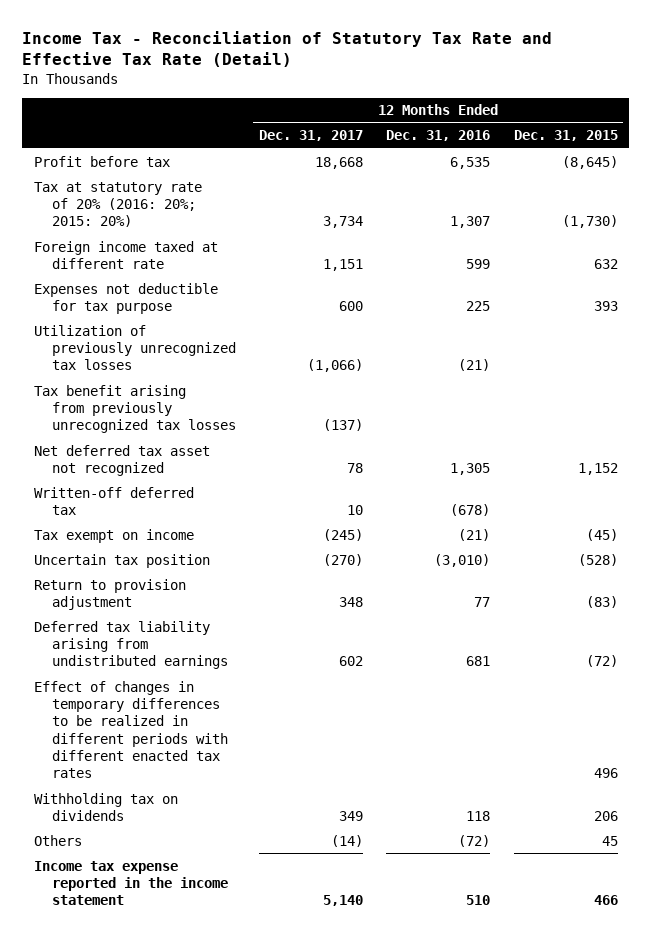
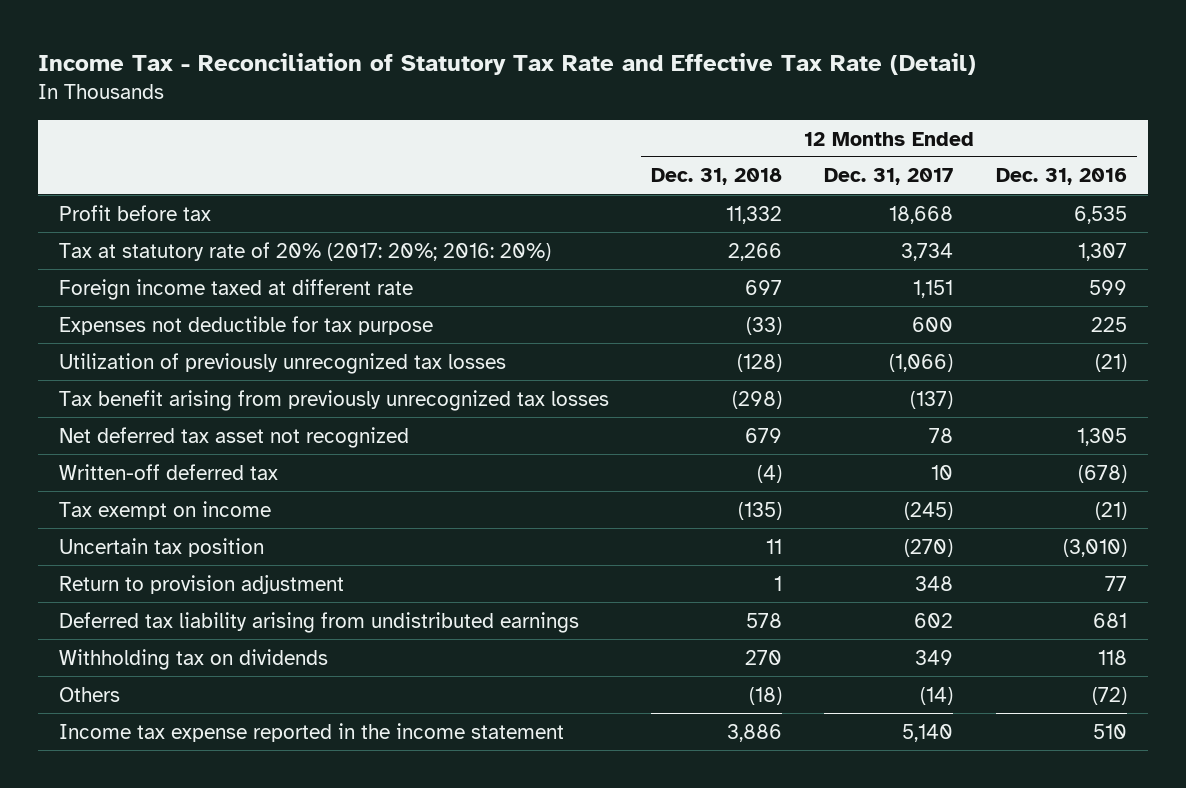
- | 12 Months Ended Dec. 31, 2017 | 12 Months Ended Dec. 31, 2016 | 12 Months Ended Dec. 31, 2015
+ | 12 Months Ended Dec. 31, 2018 | 12 Months Ended Dec. 31, 2017 | 12 Months Ended Dec. 31, 2016
- Tax at statutory rate of 20% (2016: 20%; 2015: 20%) | 3,734 | 1,307 | (1,730)
+ Tax at statutory rate of 20% (2017: 20%; 2016: 20%) | 2,266 | 3,734 | 1,307
- Effect of changes in temporary differences to be realized in different periods with different enacted tax rates | | | 496

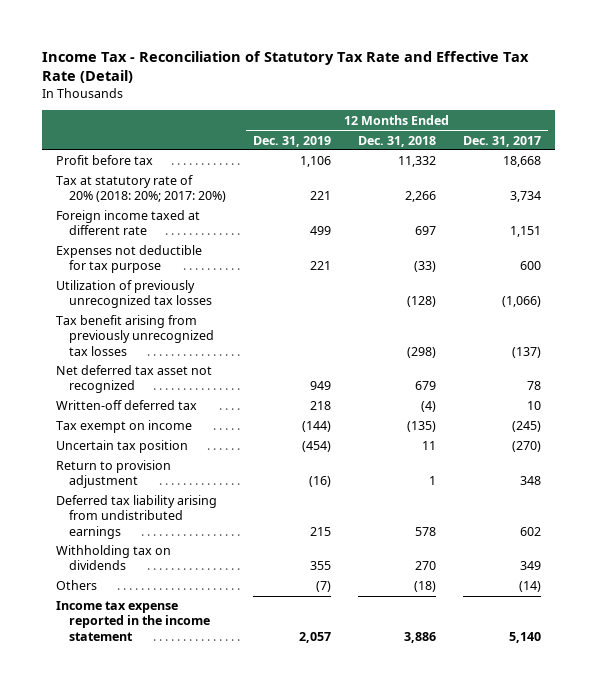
- | 12 Months Ended Dec. 31, 2018 | 12 Months Ended Dec. 31, 2017 | 12 Months Ended Dec. 31, 2016
+ | 12 Months Ended Dec. 31, 2019 | 12 Months Ended Dec. 31, 2018 | 12 Months Ended Dec. 31, 2017
- Tax at statutory rate of 20% (2017: 20%; 2016: 20%) | 2,266 | 3,734 | 1,307
+ Tax at statutory rate of 20% (2018: 20%; 2017: 20%) | 221 | 2,266 | 3,734

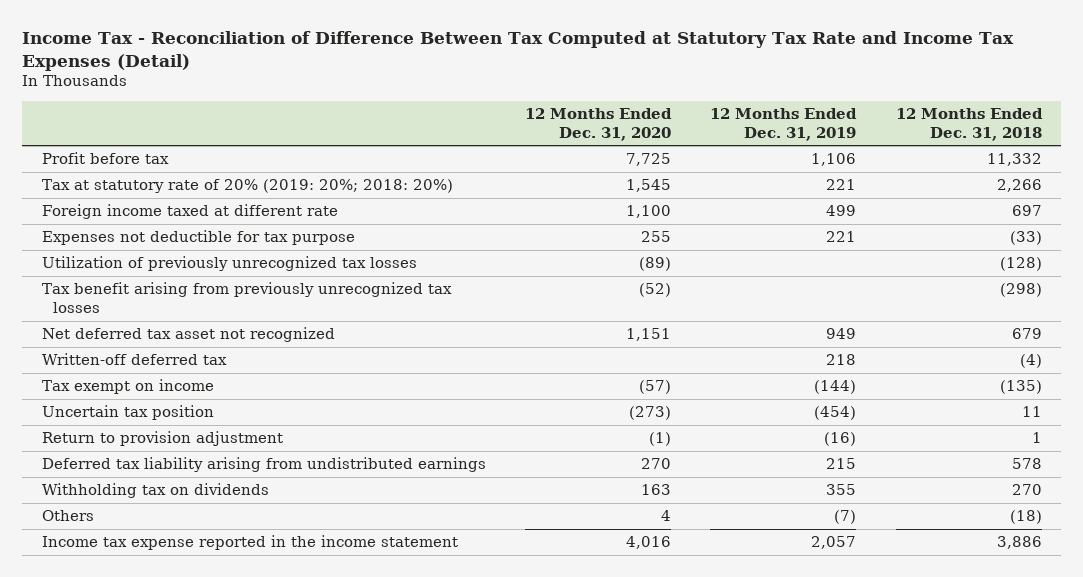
- Income Tax - Reconciliation of Statutory Tax Rate and Effective Tax Rate (Detail)
+ Income Tax - Reconciliation of Difference Between Tax Computed at Statutory Tax Rate and Income Tax Expenses (Detail)
- | 12 Months Ended Dec. 31, 2019 | 12 Months Ended Dec. 31, 2018 | 12 Months Ended Dec. 31, 2017
+ | 12 Months Ended Dec. 31, 2020 | 12 Months Ended Dec. 31, 2019 | 12 Months Ended Dec. 31, 2018
- Tax at statutory rate of 20% (2018: 20%; 2017: 20%) | 221 | 2,266 | 3,734
+ Tax at statutory rate of 20% (2019: 20%; 2018: 20%) | 1,545 | 221 | 2,266

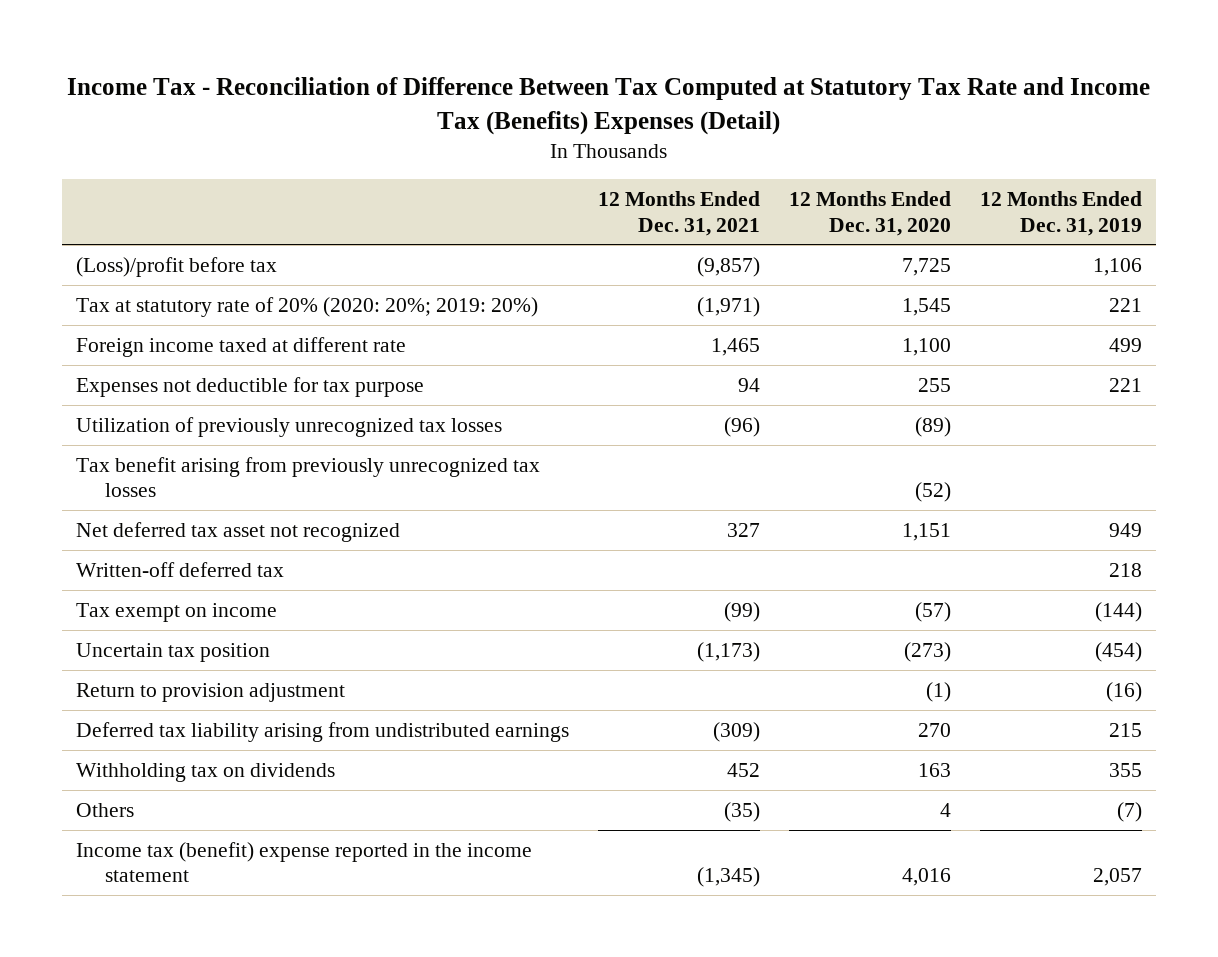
- Income Tax - Reconciliation of Difference Between Tax Computed at Statutory Tax Rate and Income Tax Expenses (Detail)
+ Income Tax - Reconciliation of Difference Between Tax Computed at Statutory Tax Rate and Income Tax (Benefits) Expenses (Detail)
- | 12 Months Ended Dec. 31, 2020 | 12 Months Ended Dec. 31, 2019 | 12 Months Ended Dec. 31, 2018
+ | 12 Months Ended Dec. 31, 2021 | 12 Months Ended Dec. 31, 2020 | 12 Months Ended Dec. 31, 2019
- Profit before tax | 7,725 | 1,106 | 11,332
- Tax at statutory rate of 20% (2019: 20%; 2018: 20%) | 1,545 | 221 | 2,266
+ (Loss)/profit before tax | (9,857) | 7,725 | 1,106
+ Tax at statutory rate of 20% (2020: 20%; 2019: 20%) | (1,971) | 1,545 | 221
- Income tax expense reported in the income statement | 4,016 | 2,057 | 3,886
+ Income tax (benefit) expense reported in the income statement | (1,345) | 4,016 | 2,057

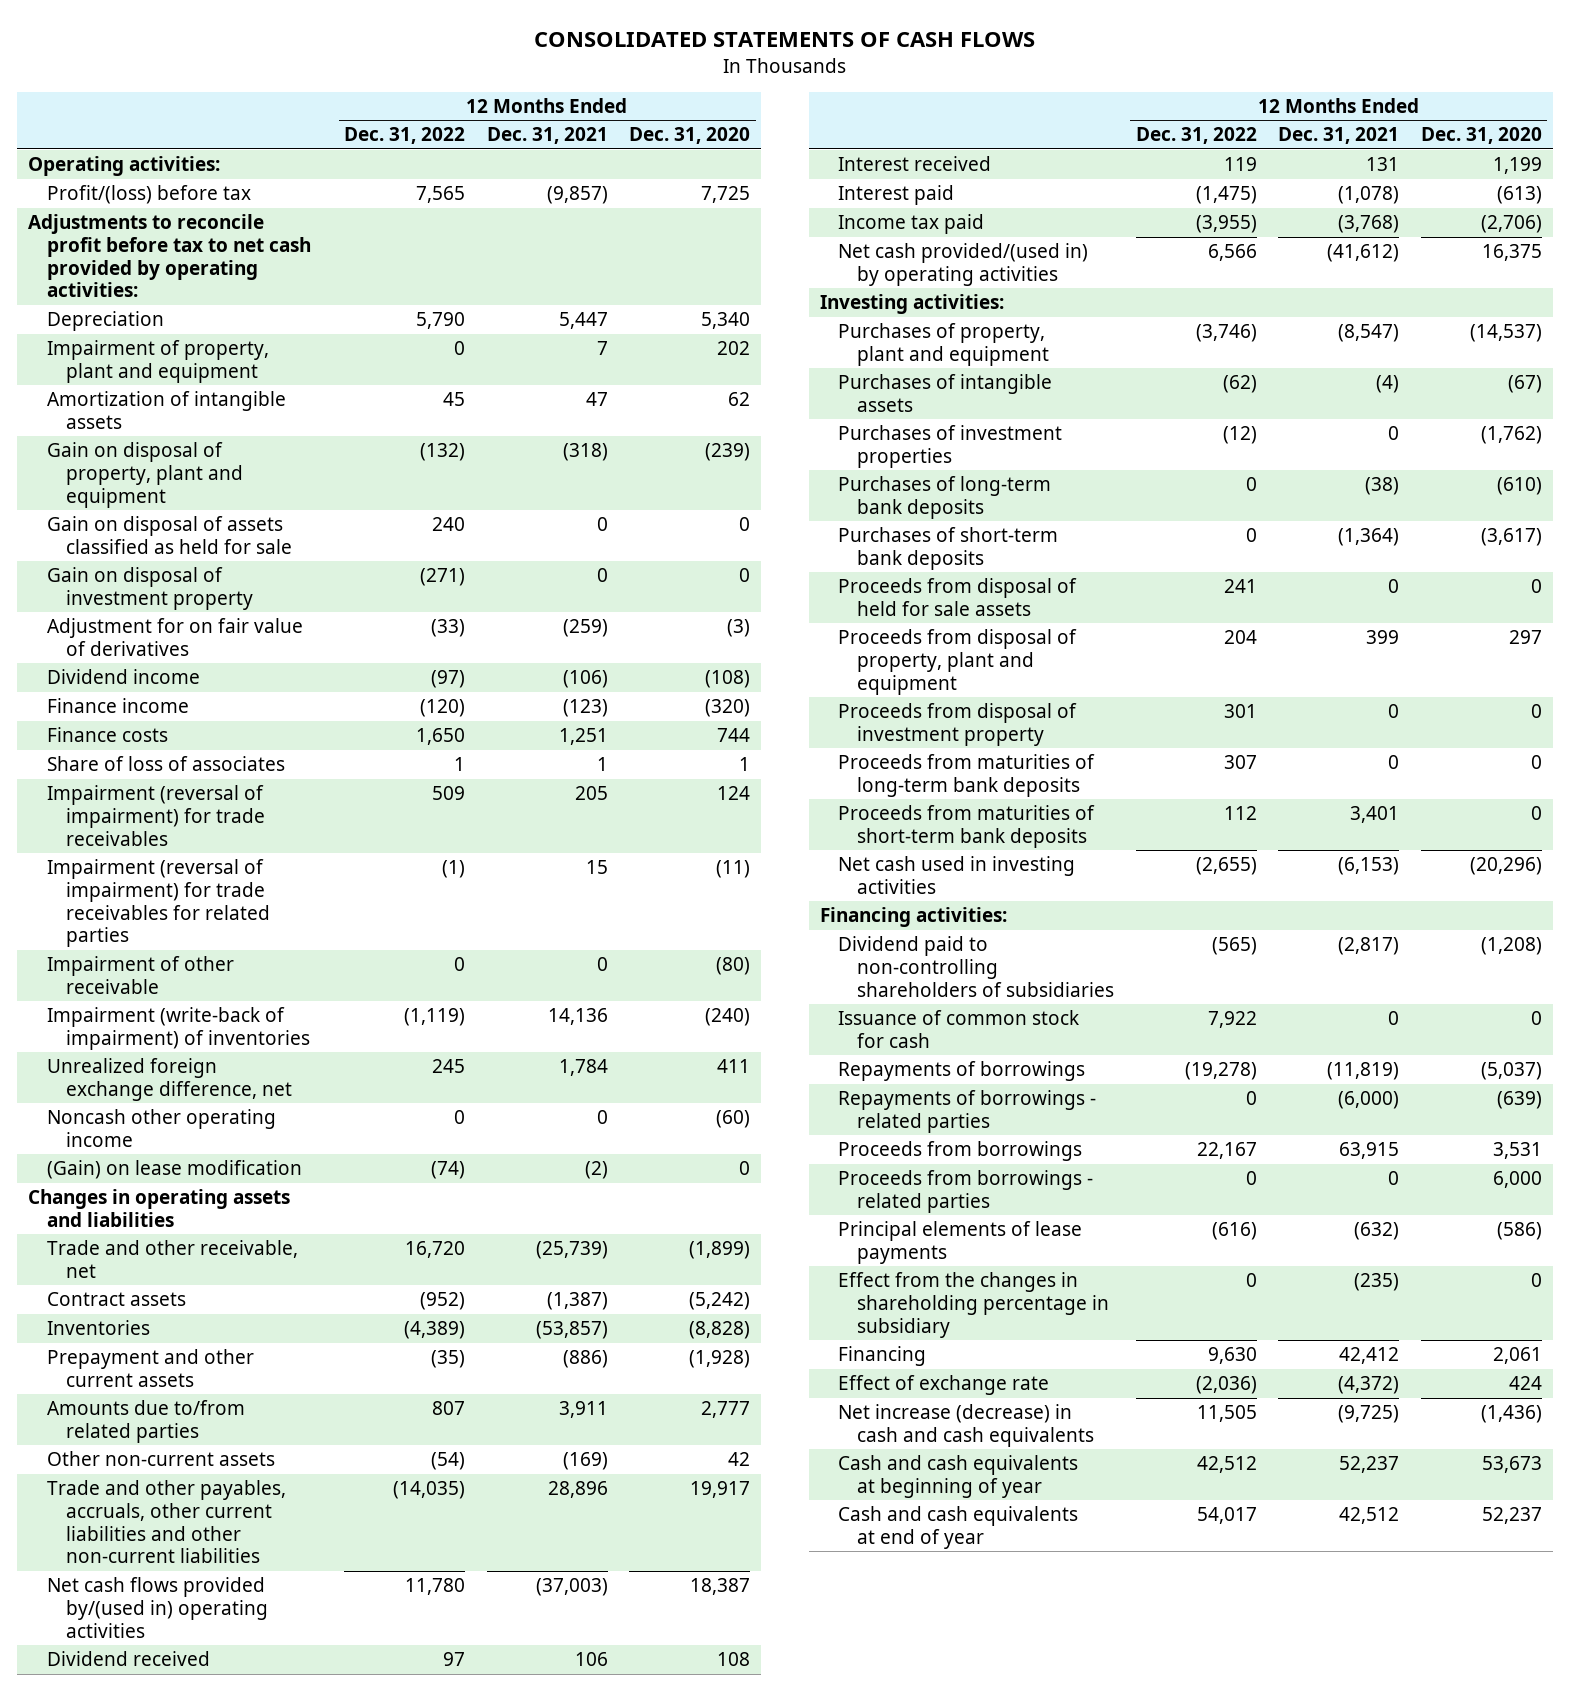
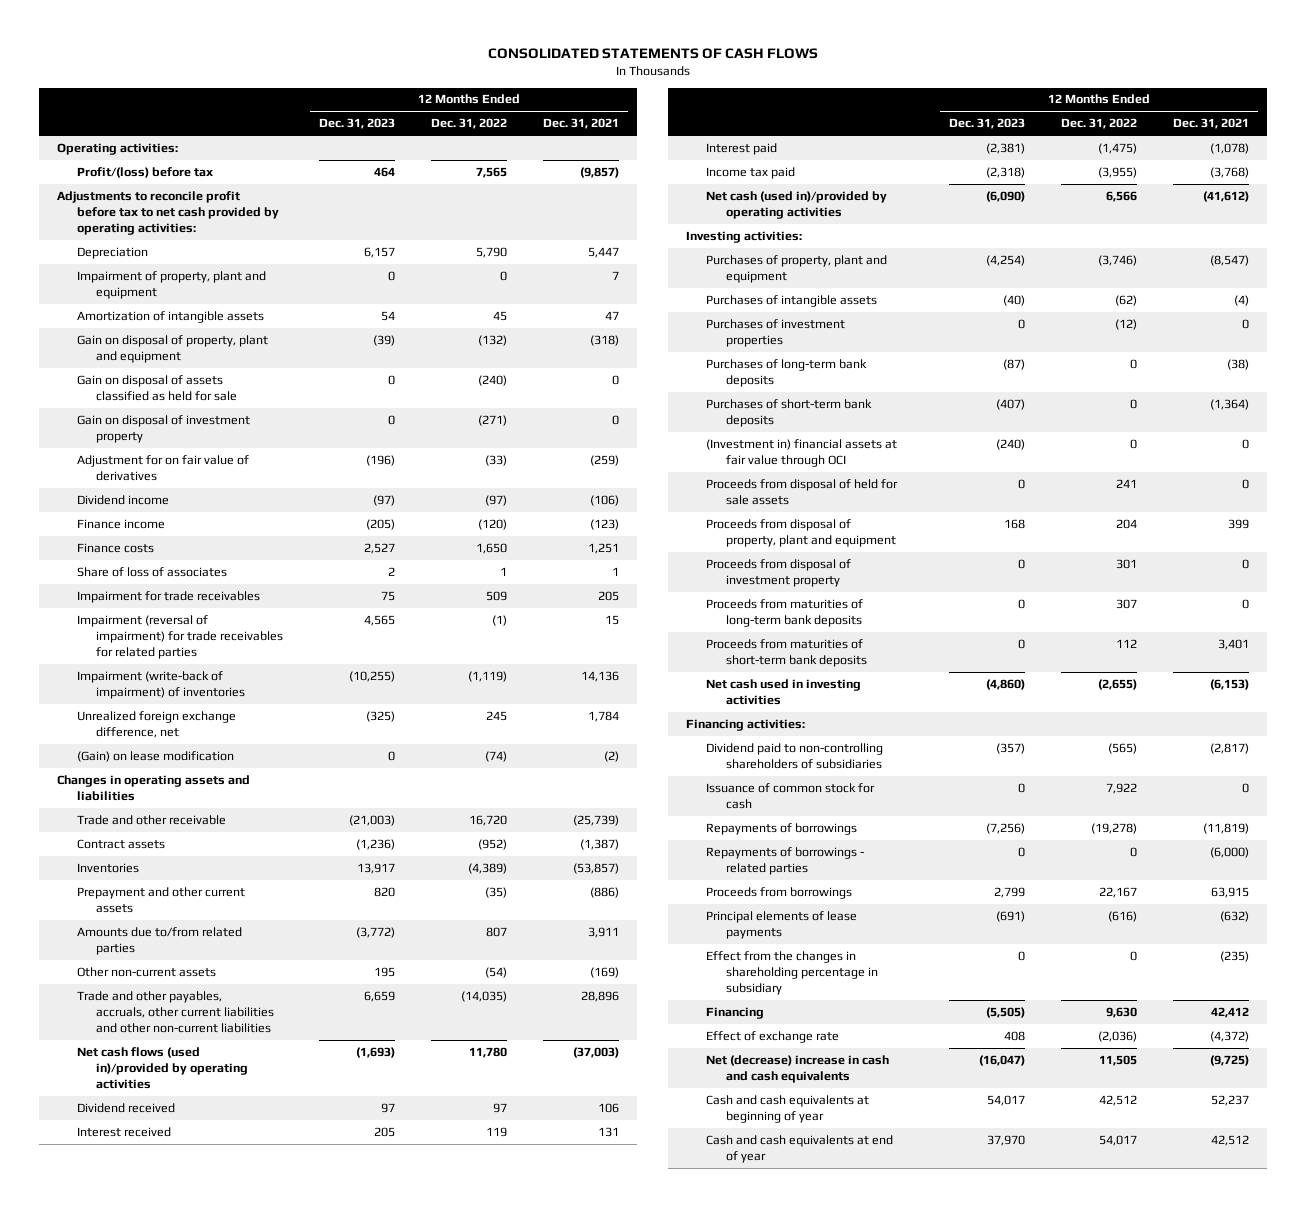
- | 12 Months Ended Dec. 31, 2022 | 12 Months Ended Dec. 31, 2021 | 12 Months Ended Dec. 31, 2020
+ | 12 Months Ended Dec. 31, 2023 | 12 Months Ended Dec. 31, 2022 | 12 Months Ended Dec. 31, 2021
- Gain on disposal of assets classified as held for sale | 240 | 0 | 0
+ Gain on disposal of assets classified as held for sale | 0 | (240) | 0
- Impairment (reversal of impairment) for trade receivables | 509 | 205 | 124
+ Impairment for trade receivables | 75 | 509 | 205
- Impairment of other receivable | 0 | 0 | (80)
- Noncash other operating income | 0 | 0 | (60)
- Trade and other receivable, net | 16,720 | (25,739) | (1,899)
+ Trade and other receivable | (21,003) | 16,720 | (25,739)
- Net cash flows provided by/(used in) operating activities | 11,780 | (37,003) | 18,387
+ Net cash flows (used in)/provided by operating activities | (1,693) | 11,780 | (37,003)
- Net cash provided/(used in) by operating activities | 6,566 | (41,612) | 16,375
+ Net cash (used in)/provided by operating activities | (6,090) | 6,566 | (41,612)
+ (Investment in) financial assets at fair value through OCI | (240) | 0 | 0
- Proceeds from borrowings - related parties | 0 | 0 | 6,000
- Net increase (decrease) in cash and cash equivalents | 11,505 | (9,725) | (1,436)
+ Net (decrease) increase in cash and cash equivalents | (16,047) | 11,505 | (9,725)

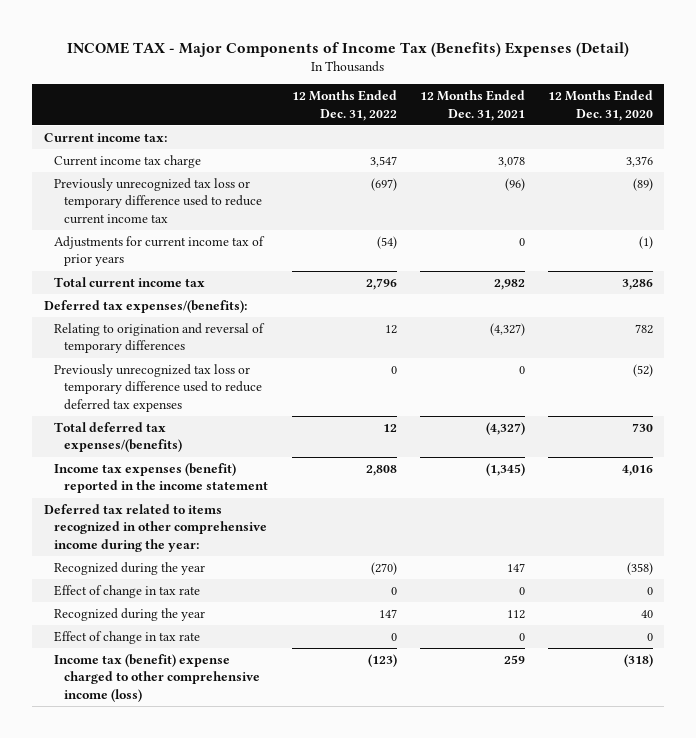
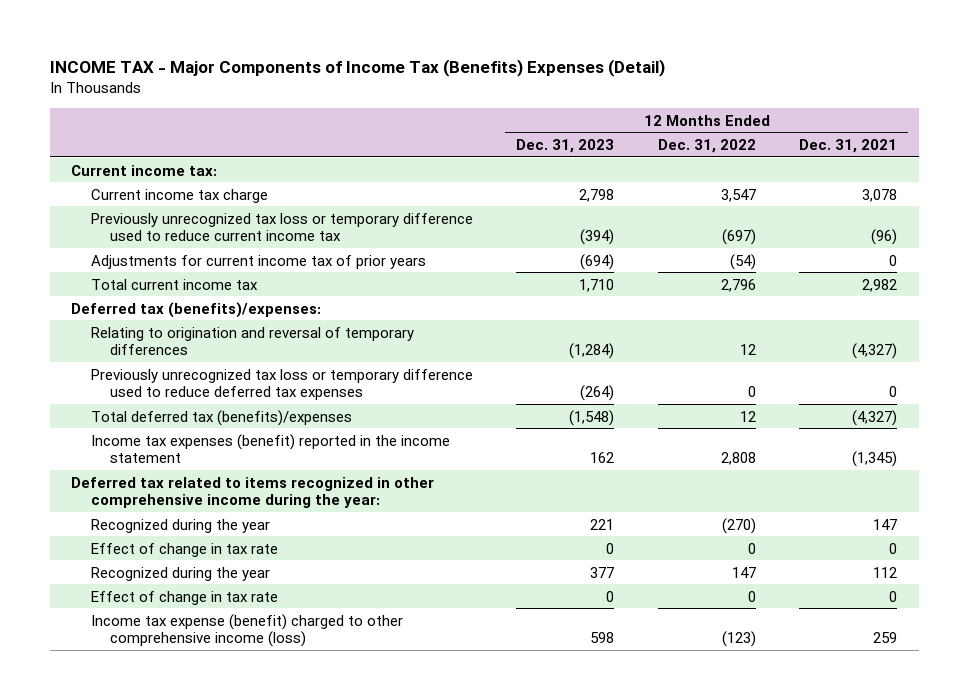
- | 12 Months Ended Dec. 31, 2022 | 12 Months Ended Dec. 31, 2021 | 12 Months Ended Dec. 31, 2020
+ | 12 Months Ended Dec. 31, 2023 | 12 Months Ended Dec. 31, 2022 | 12 Months Ended Dec. 31, 2021
- Deferred tax expenses/(benefits):
+ Deferred tax (benefits)/expenses:
- Total deferred tax expenses/(benefits) | 12 | (4,327) | 730
+ Total deferred tax (benefits)/expenses | (1,548) | 12 | (4,327)
- Income tax (benefit) expense charged to other comprehensive income (loss) | (123) | 259 | (318)
+ Income tax expense (benefit) charged to other comprehensive income (loss) | 598 | (123) | 259

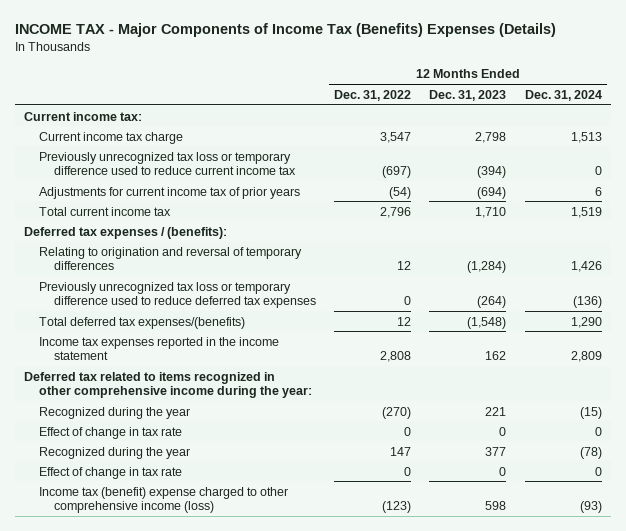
- INCOME TAX - Major Components of Income Tax (Benefits) Expenses (Detail)
+ INCOME TAX - Major Components of Income Tax (Benefits) Expenses (Details)
- | 12 Months Ended Dec. 31, 2023 | 12 Months Ended Dec. 31, 2022 | 12 Months Ended Dec. 31, 2021
+ | 12 Months Ended Dec. 31, 2022 | 12 Months Ended Dec. 31, 2023 | 12 Months Ended Dec. 31, 2024
- Deferred tax (benefits)/expenses:
+ Deferred tax expenses / (benefits):
- Total deferred tax (benefits)/expenses | (1,548) | 12 | (4,327)
- Income tax expenses (benefit) reported in the income statement | 162 | 2,808 | (1,345)
+ Total deferred tax expenses/(benefits) | 12 | (1,548) | 1,290
+ Income tax expenses reported in the income statement | 2,808 | 162 | 2,809
- Income tax expense (benefit) charged to other comprehensive income (loss) | 598 | (123) | 259
+ Income tax (benefit) expense charged to other comprehensive income (loss) | (123) | 598 | (93)

